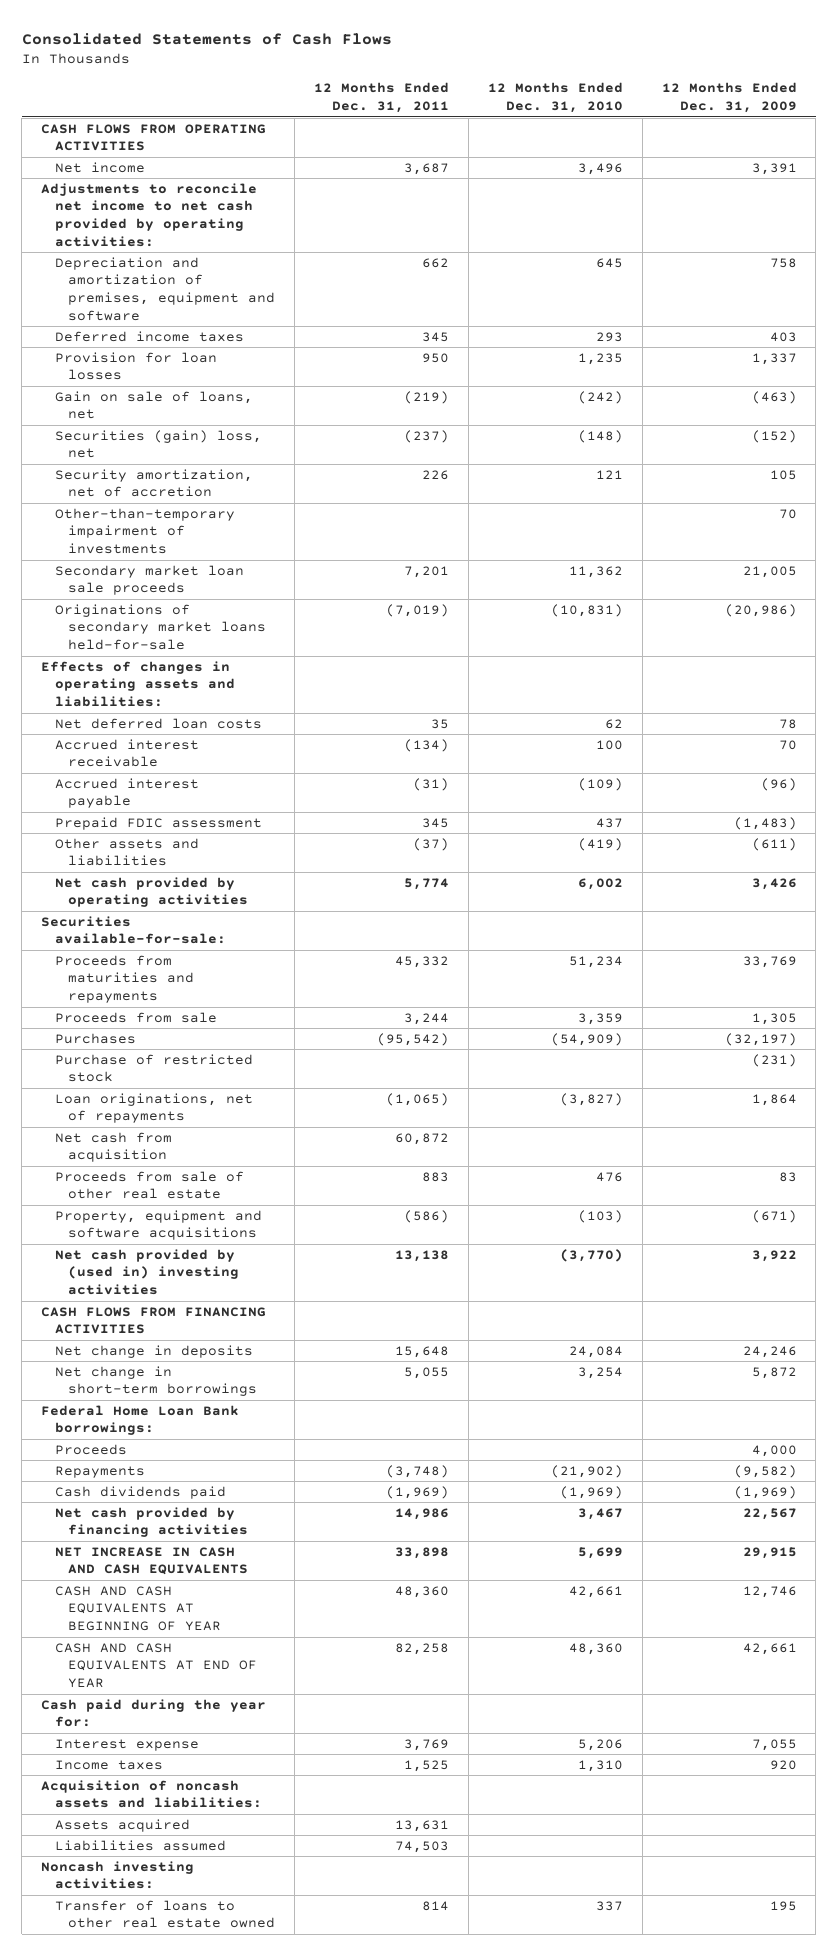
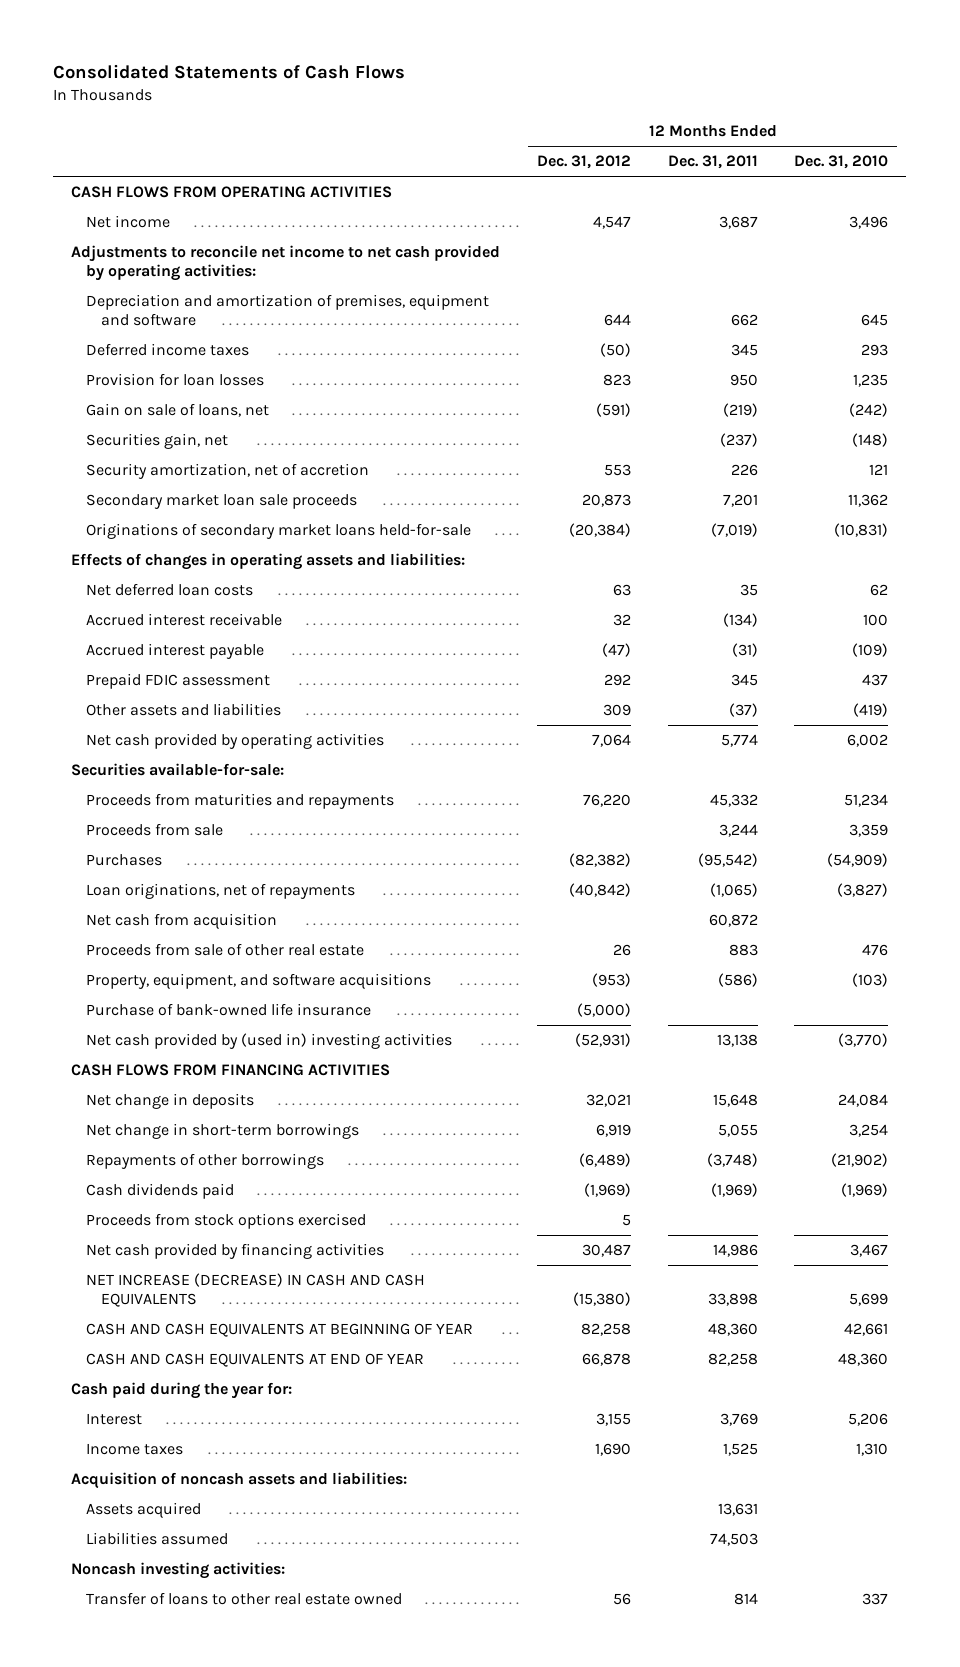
- | 12 Months Ended Dec. 31, 2011 | 12 Months Ended Dec. 31, 2010 | 12 Months Ended Dec. 31, 2009
+ | 12 Months Ended Dec. 31, 2012 | 12 Months Ended Dec. 31, 2011 | 12 Months Ended Dec. 31, 2010
- Securities (gain) loss, net | (237) | (148) | (152)
+ Securities gain, net | | (237) | (148)
- Other-than-temporary impairment of investments | | | 70
- Purchase of restricted stock | | | (231)
- Property, equipment and software acquisitions | (586) | (103) | (671)
+ Property, equipment, and software acquisitions | (953) | (586) | (103)
+ Purchase of bank-owned life insurance | (5,000) | |
- Federal Home Loan Bank borrowings:
- Proceeds | | | 4,000
- Repayments | (3,748) | (21,902) | (9,582)
+ Repayments of other borrowings | (6,489) | (3,748) | (21,902)
+ Proceeds from stock options exercised | 5 | |
- NET INCREASE IN CASH AND CASH EQUIVALENTS | 33,898 | 5,699 | 29,915
+ NET INCREASE (DECREASE) IN CASH AND CASH EQUIVALENTS | (15,380) | 33,898 | 5,699
- Interest expense | 3,769 | 5,206 | 7,055
+ Interest | 3,155 | 3,769 | 5,206

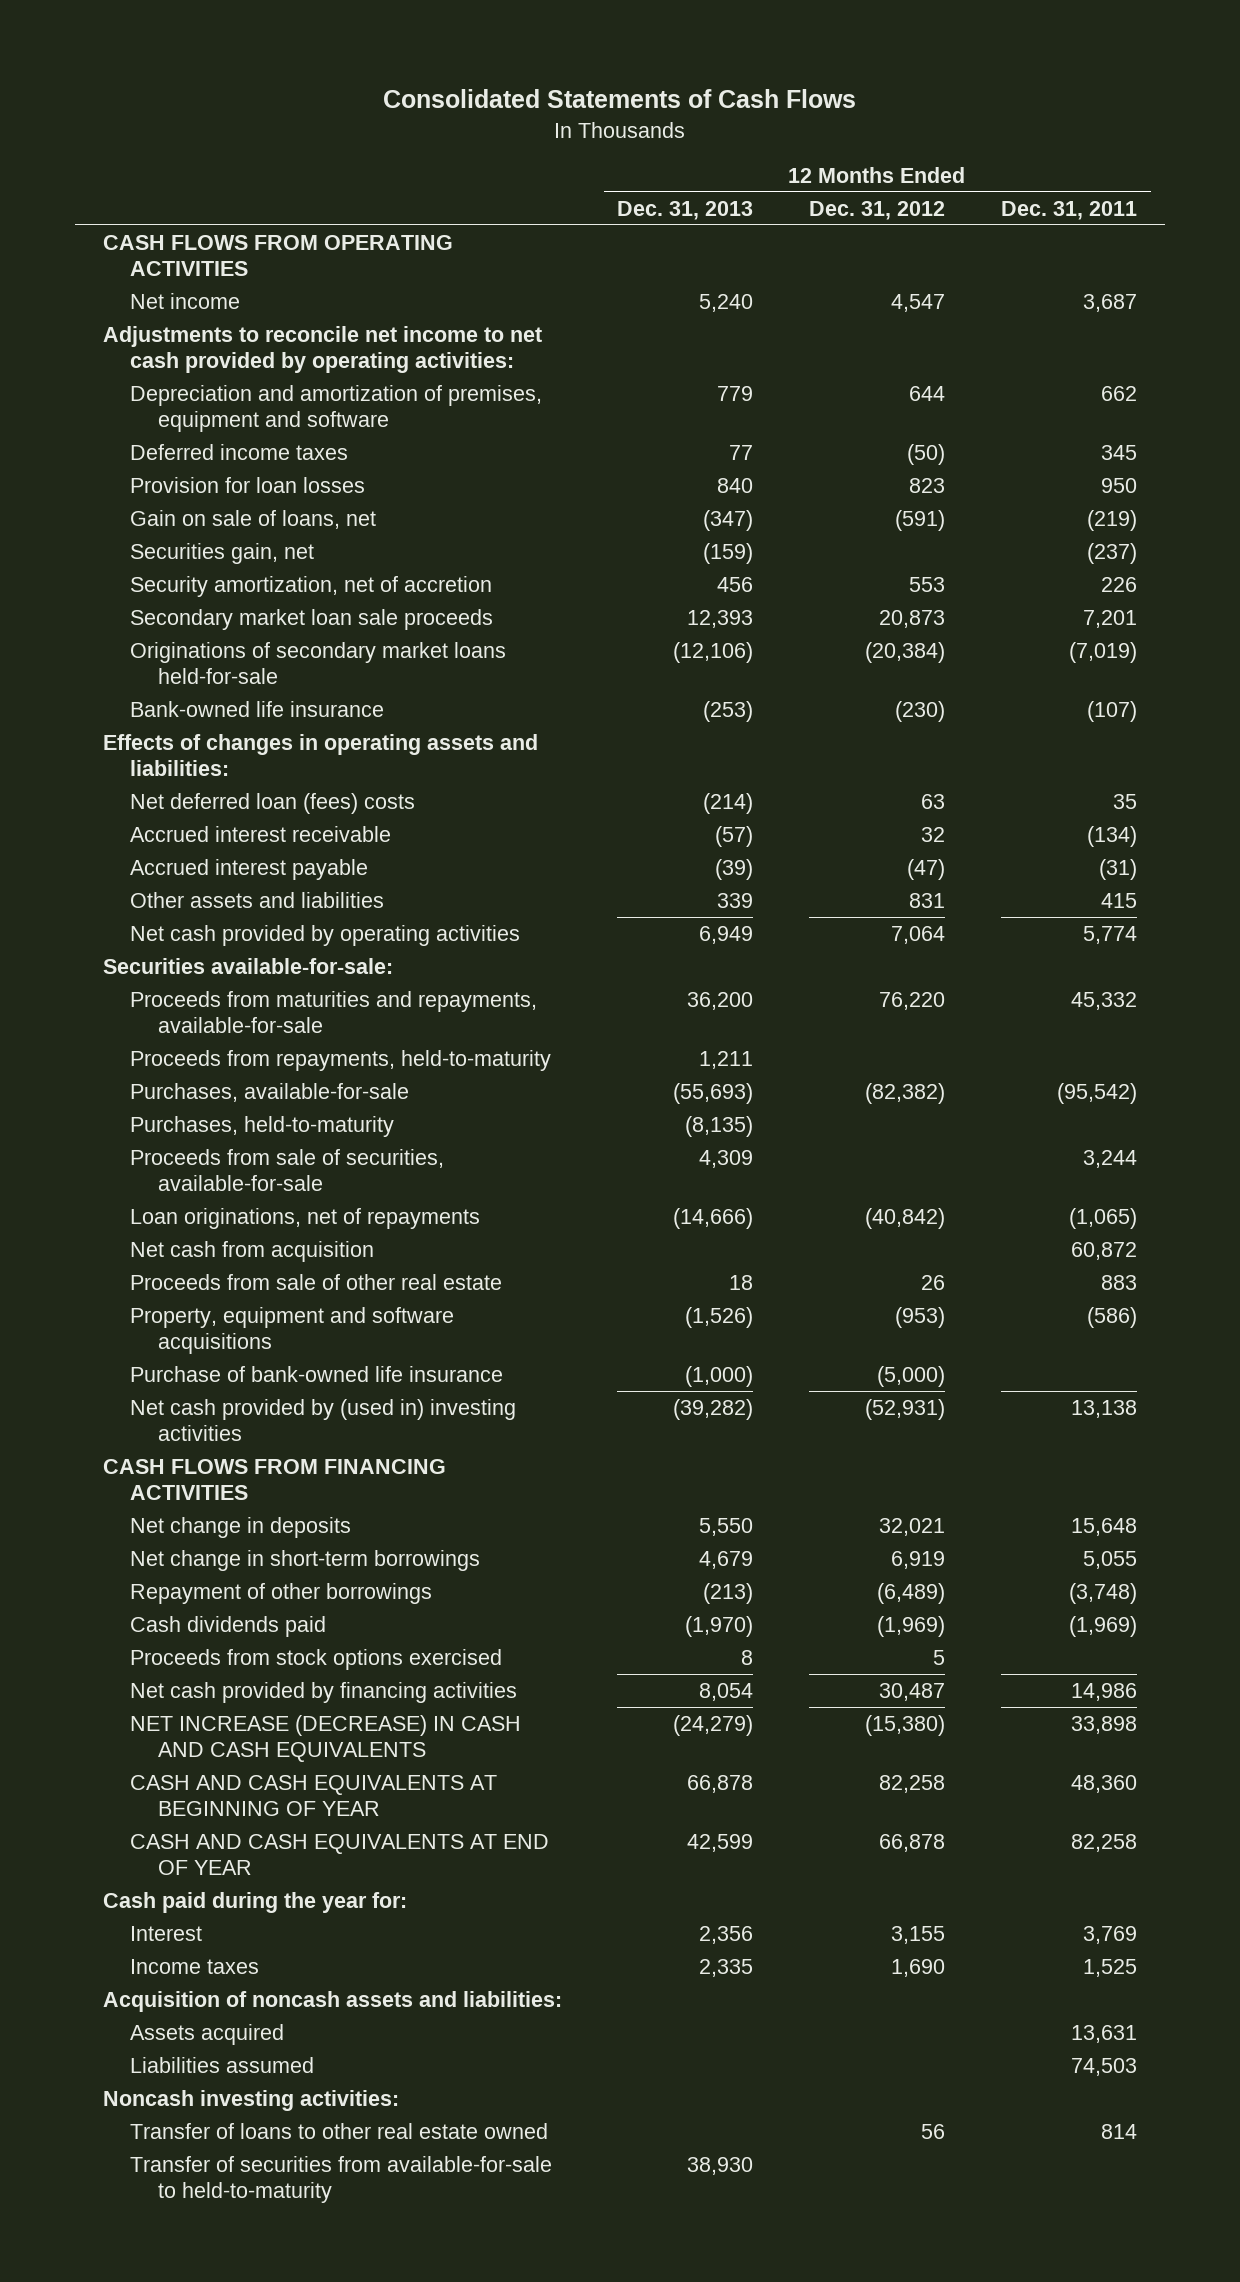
- | 12 Months Ended Dec. 31, 2012 | 12 Months Ended Dec. 31, 2011 | 12 Months Ended Dec. 31, 2010
+ | 12 Months Ended Dec. 31, 2013 | 12 Months Ended Dec. 31, 2012 | 12 Months Ended Dec. 31, 2011
+ Bank-owned life insurance | (253) | (230) | (107)
- Net deferred loan costs | 63 | 35 | 62
+ Net deferred loan (fees) costs | (214) | 63 | 35
- Prepaid FDIC assessment | 292 | 345 | 437
- Other assets and liabilities | 309 | (37) | (419)
+ Other assets and liabilities | 339 | 831 | 415
- Proceeds from maturities and repayments | 76,220 | 45,332 | 51,234
- Proceeds from sale | | 3,244 | 3,359
- Purchases | (82,382) | (95,542) | (54,909)
+ Proceeds from maturities and repayments, available-for-sale | 36,200 | 76,220 | 45,332
+ Proceeds from repayments, held-to-maturity | 1,211 | |
+ Purchases, available-for-sale | (55,693) | (82,382) | (95,542)
+ Purchases, held-to-maturity | (8,135) | |
+ Proceeds from sale of securities, available-for-sale | 4,309 | | 3,244
- Property, equipment, and software acquisitions | (953) | (586) | (103)
+ Property, equipment and software acquisitions | (1,526) | (953) | (586)
- Repayments of other borrowings | (6,489) | (3,748) | (21,902)
+ Repayment of other borrowings | (213) | (6,489) | (3,748)
+ Transfer of securities from available-for-sale to held-to-maturity | 38,930 | |

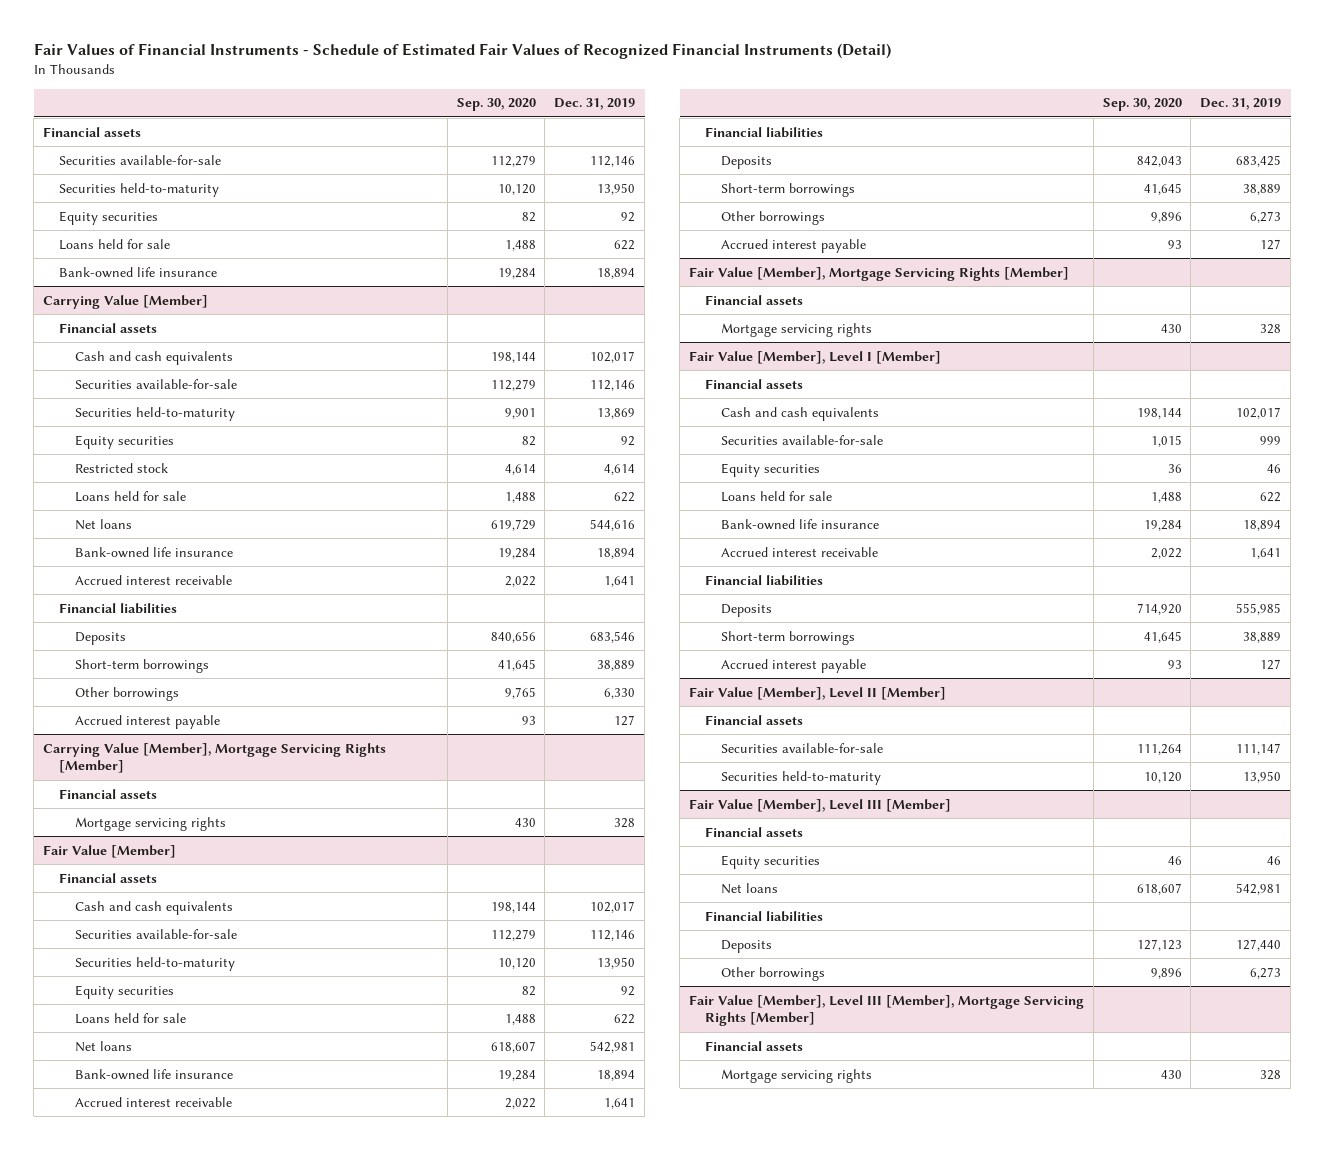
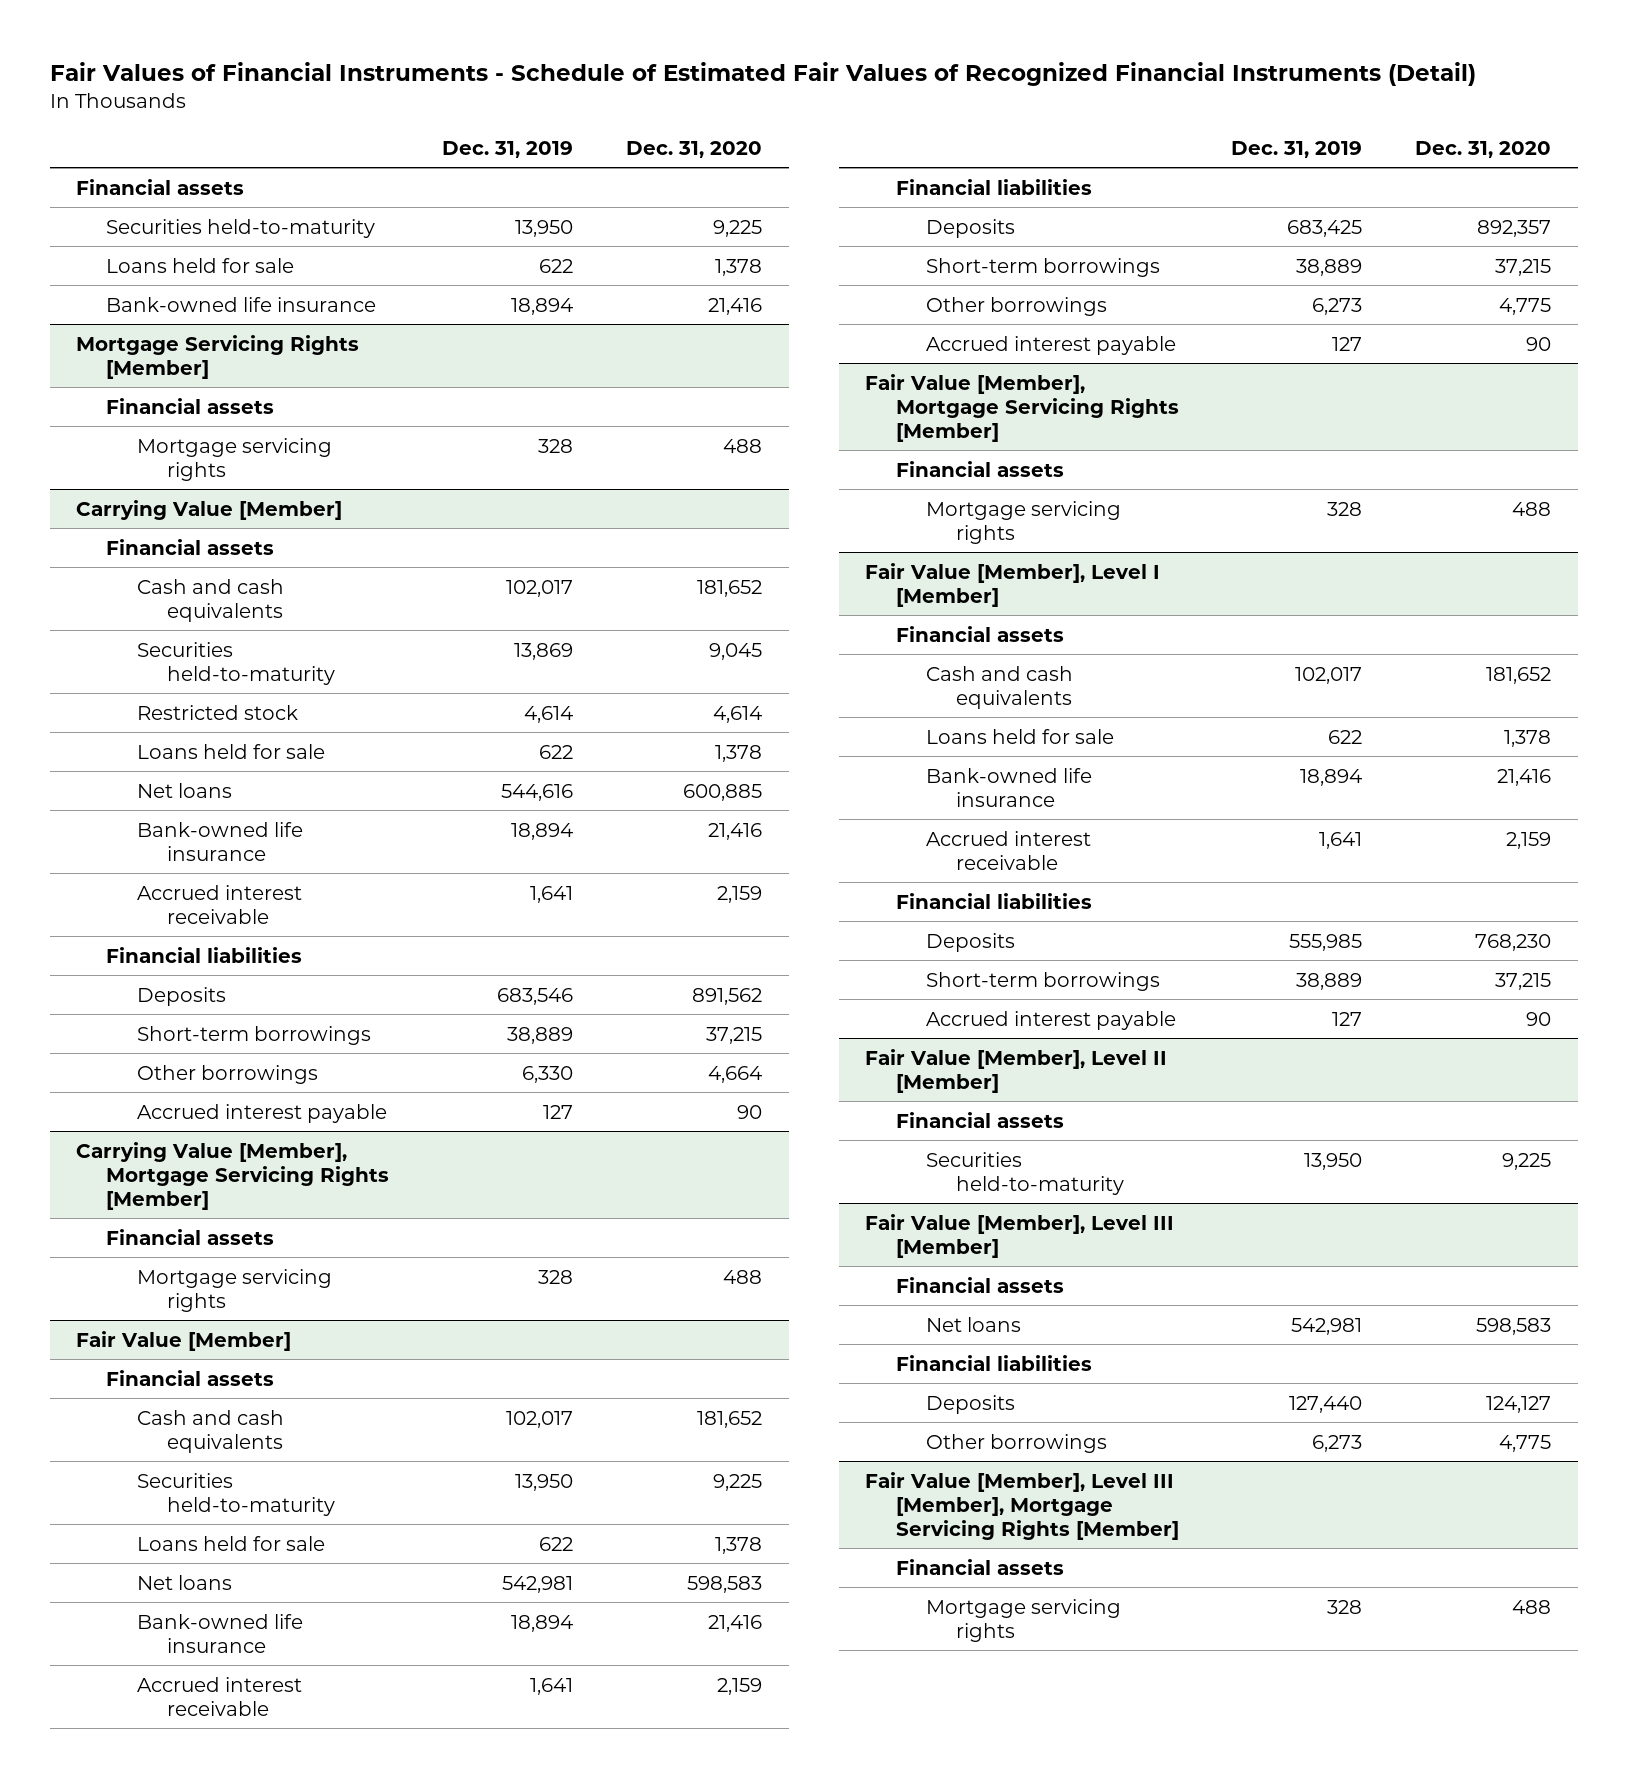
- | Sep. 30, 2020 | Dec. 31, 2019
+ | Dec. 31, 2019 | Dec. 31, 2020
- Securities available-for-sale | 112,279 | 112,146
- Equity securities | 82 | 92
+ Mortgage Servicing Rights [Member]
+ Financial assets
+ Mortgage servicing rights | 328 | 488
@ Carrying Value [Member]
- Securities available-for-sale | 112,279 | 112,146
- Equity securities | 82 | 92
@ Fair Value [Member]
- Securities available-for-sale | 112,279 | 112,146
- Equity securities | 82 | 92
@ Fair Value [Member], Level I [Member]
- Securities available-for-sale | 1,015 | 999
- Equity securities | 36 | 46
@ Fair Value [Member], Level II [Member]
- Securities available-for-sale | 111,264 | 111,147
@ Fair Value [Member], Level III [Member]
- Equity securities | 46 | 46

